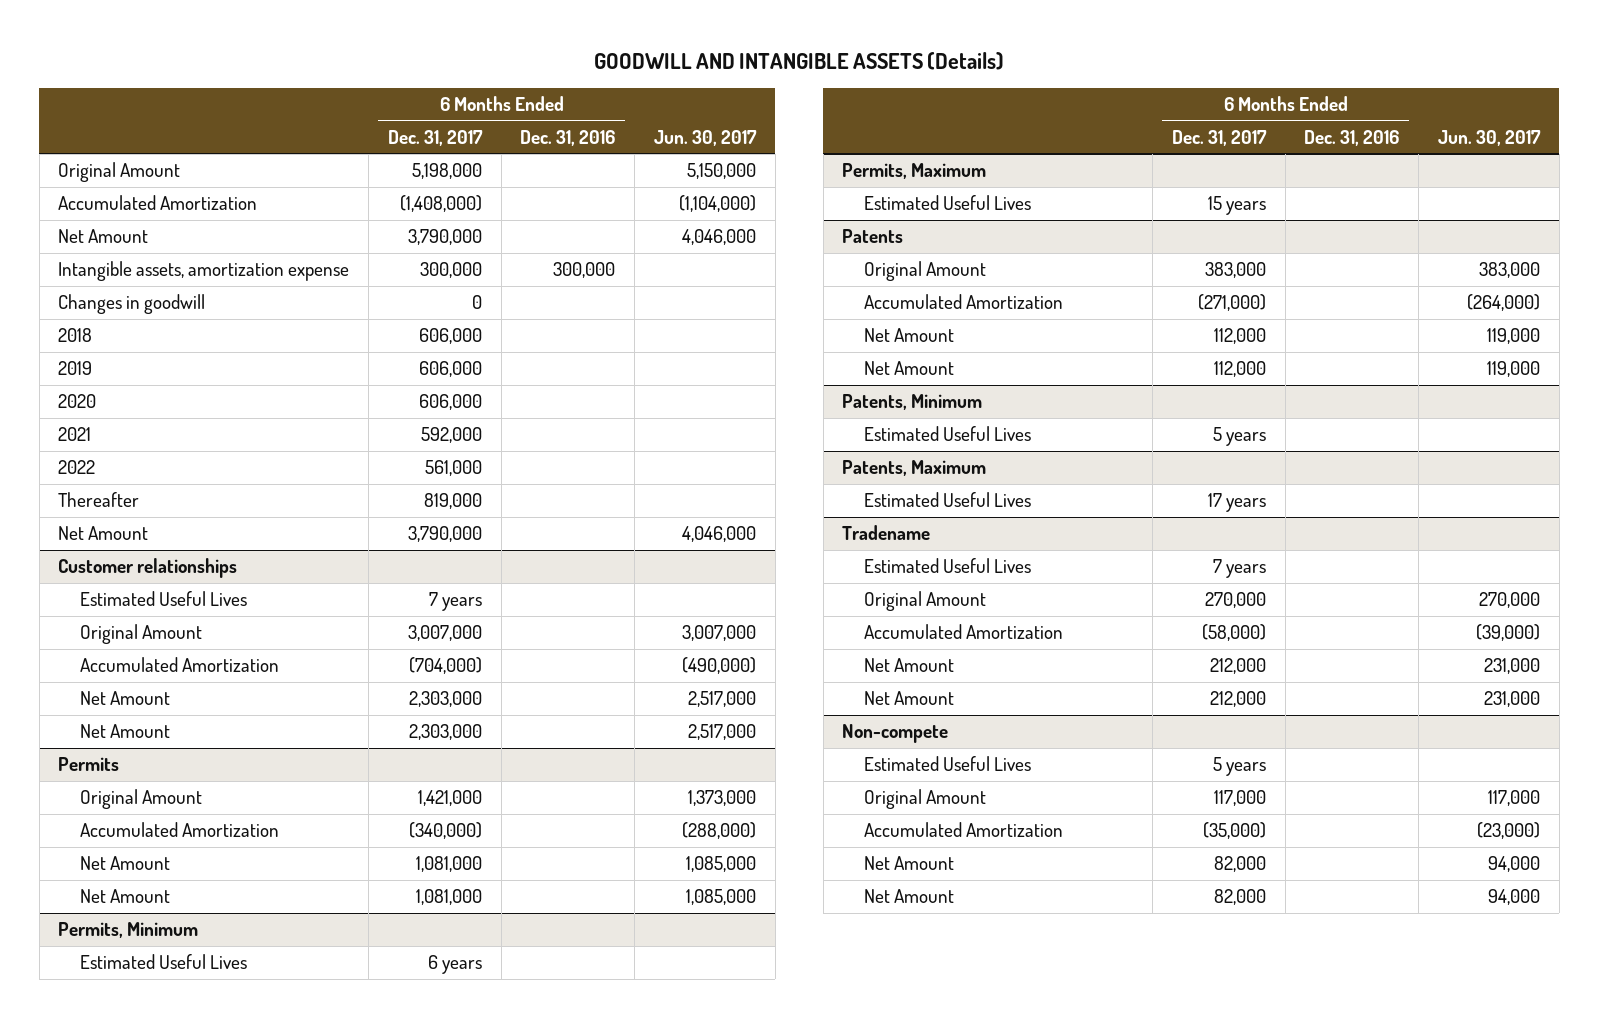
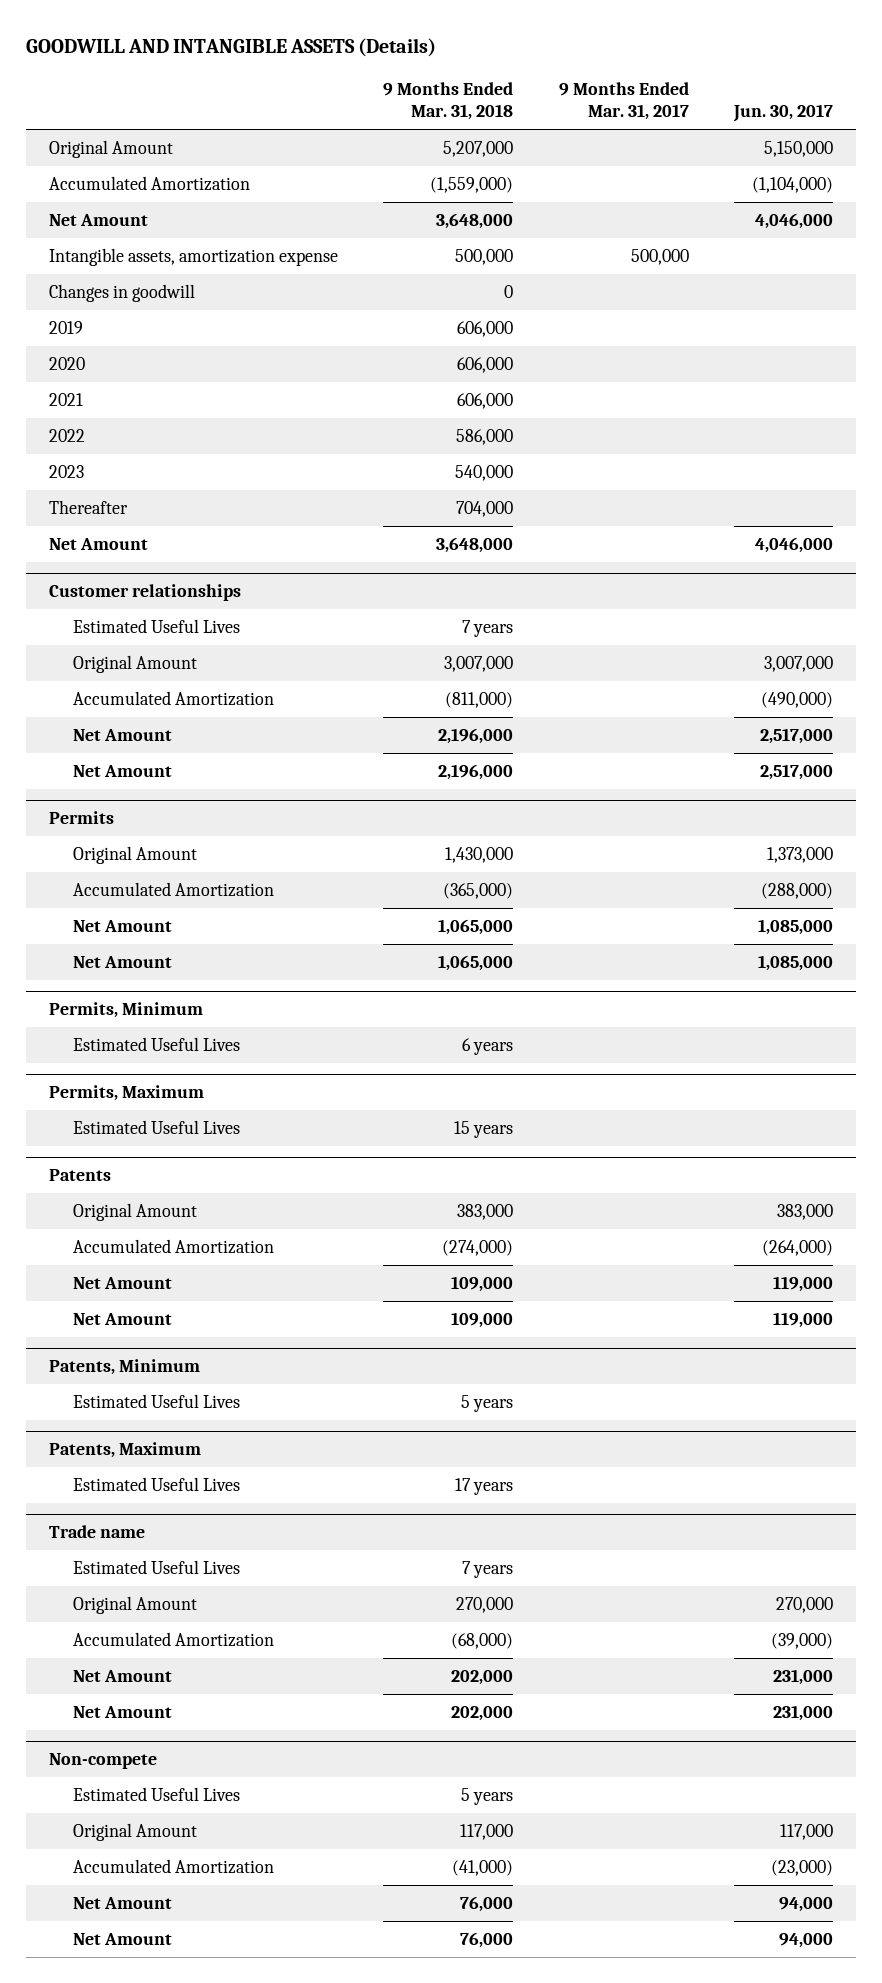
- | 6 Months Ended Dec. 31, 2017 | 6 Months Ended Dec. 31, 2016 | Jun. 30, 2017
+ | 9 Months Ended Mar. 31, 2018 | 9 Months Ended Mar. 31, 2017 | Jun. 30, 2017
- 2018 | 606,000 | |
+ 2023 | 540,000 | |
- Tradename
+ Trade name

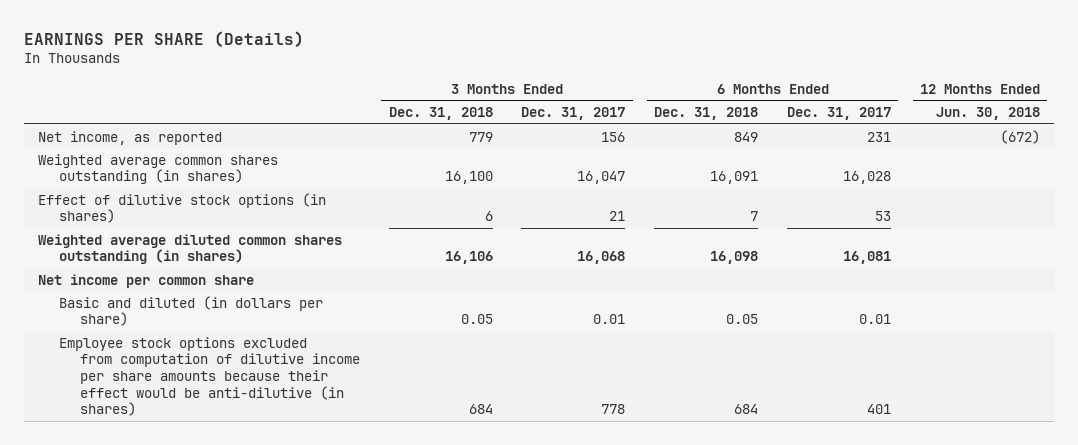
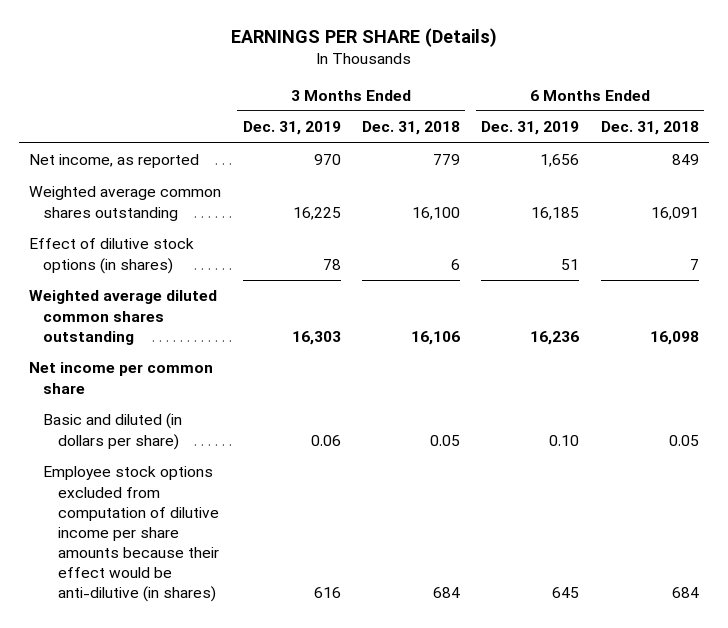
- | 3 Months Ended Dec. 31, 2018 | 3 Months Ended Dec. 31, 2017 | 6 Months Ended Dec. 31, 2018 | 6 Months Ended Dec. 31, 2017 | 12 Months Ended Jun. 30, 2018
+ | 3 Months Ended Dec. 31, 2019 | 3 Months Ended Dec. 31, 2018 | 6 Months Ended Dec. 31, 2019 | 6 Months Ended Dec. 31, 2018
- Weighted average common shares outstanding (in shares) | 16,100 | 16,047 | 16,091 | 16,028 |
+ Weighted average common shares outstanding | 16,225 | 16,100 | 16,185 | 16,091
- Weighted average diluted common shares outstanding (in shares) | 16,106 | 16,068 | 16,098 | 16,081 |
+ Weighted average diluted common shares outstanding | 16,303 | 16,106 | 16,236 | 16,098

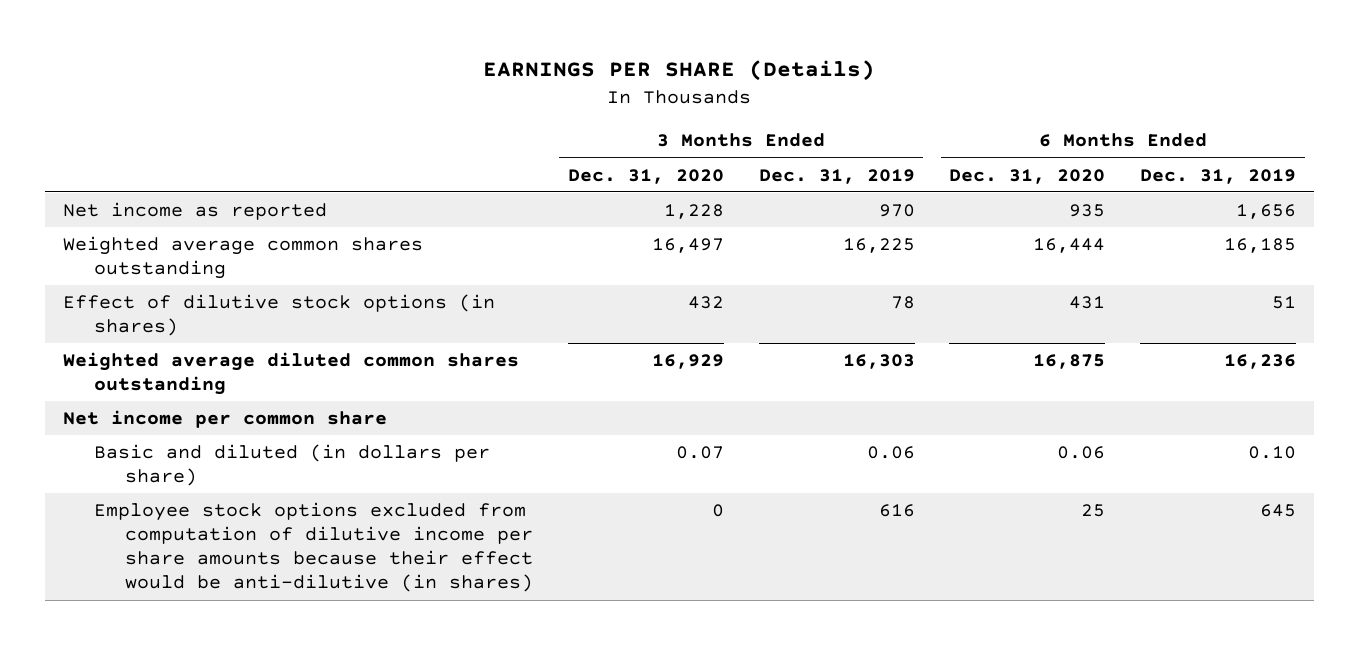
- | 3 Months Ended Dec. 31, 2019 | 3 Months Ended Dec. 31, 2018 | 6 Months Ended Dec. 31, 2019 | 6 Months Ended Dec. 31, 2018
+ | 3 Months Ended Dec. 31, 2020 | 3 Months Ended Dec. 31, 2019 | 6 Months Ended Dec. 31, 2020 | 6 Months Ended Dec. 31, 2019
- Net income, as reported | 970 | 779 | 1,656 | 849
+ Net income as reported | 1,228 | 970 | 935 | 1,656

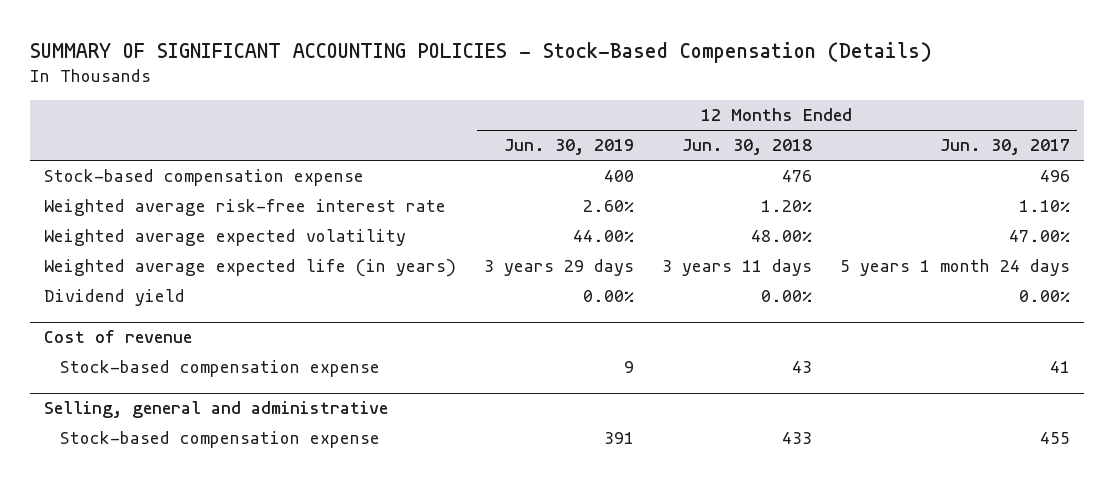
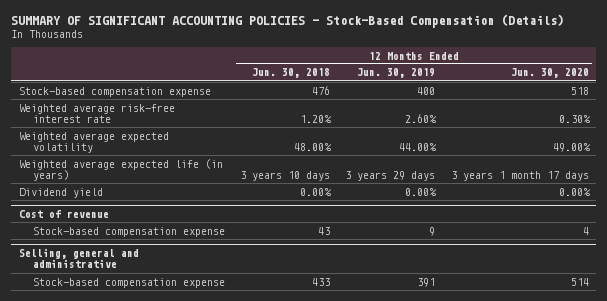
- | 12 Months Ended Jun. 30, 2019 | 12 Months Ended Jun. 30, 2018 | 12 Months Ended Jun. 30, 2017
+ | 12 Months Ended Jun. 30, 2018 | 12 Months Ended Jun. 30, 2019 | 12 Months Ended Jun. 30, 2020
- Weighted average expected life (in years) | 3 years 29 days | 3 years 11 days | 5 years 1 month 24 days
+ Weighted average expected life (in years) | 3 years 10 days | 3 years 29 days | 3 years 1 month 17 days

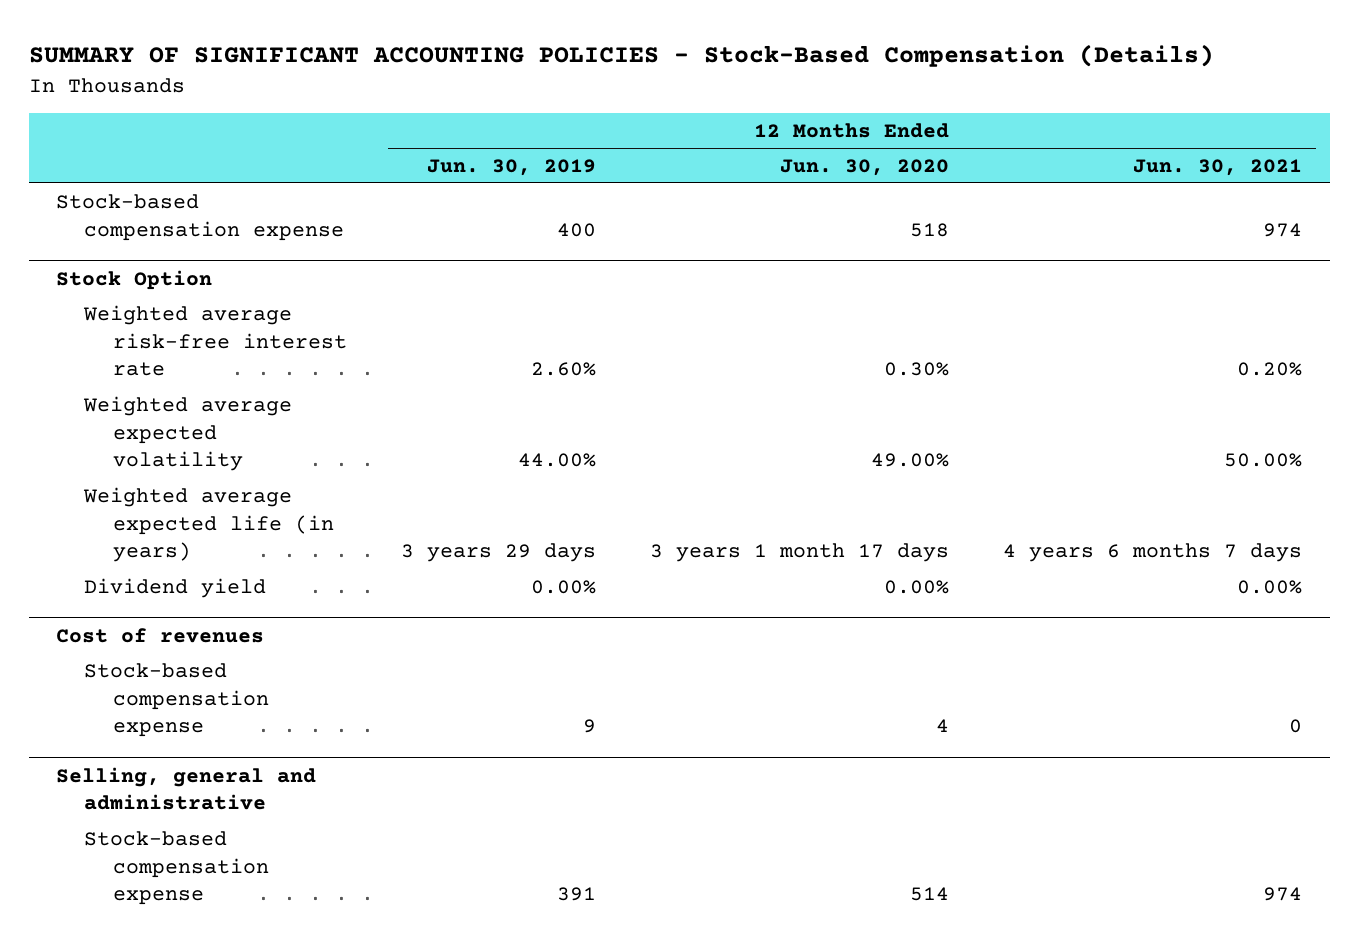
- | 12 Months Ended Jun. 30, 2018 | 12 Months Ended Jun. 30, 2019 | 12 Months Ended Jun. 30, 2020
+ | 12 Months Ended Jun. 30, 2019 | 12 Months Ended Jun. 30, 2020 | 12 Months Ended Jun. 30, 2021
+ Stock Option
- Cost of revenue
+ Cost of revenues

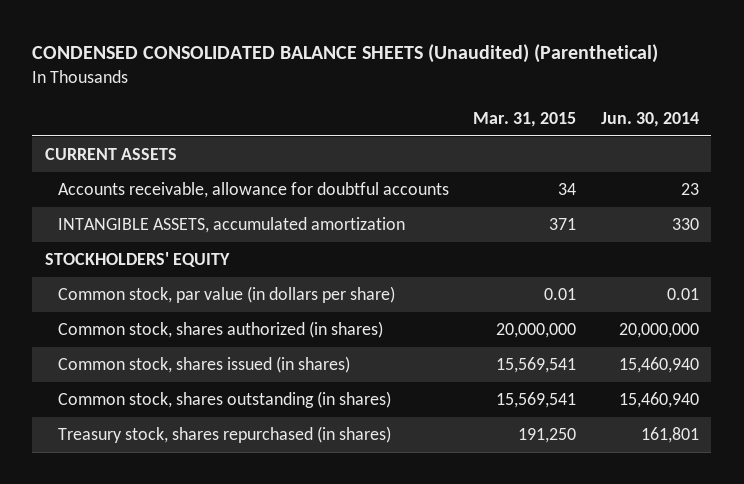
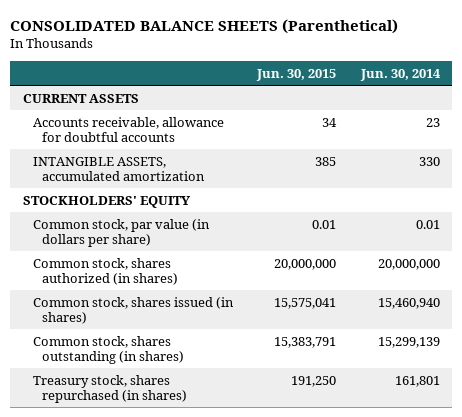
- CONDENSED CONSOLIDATED BALANCE SHEETS (Unaudited) (Parenthetical)
+ CONSOLIDATED BALANCE SHEETS (Parenthetical)
- | Mar. 31, 2015 | Jun. 30, 2014
+ | Jun. 30, 2015 | Jun. 30, 2014
- Common stock, shares outstanding (in shares) | 15,569,541 | 15,460,940
+ Common stock, shares outstanding (in shares) | 15,383,791 | 15,299,139

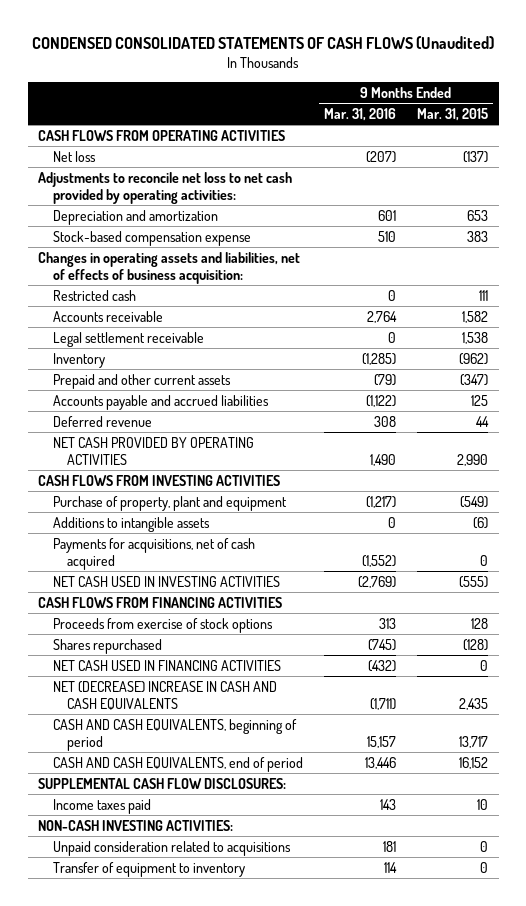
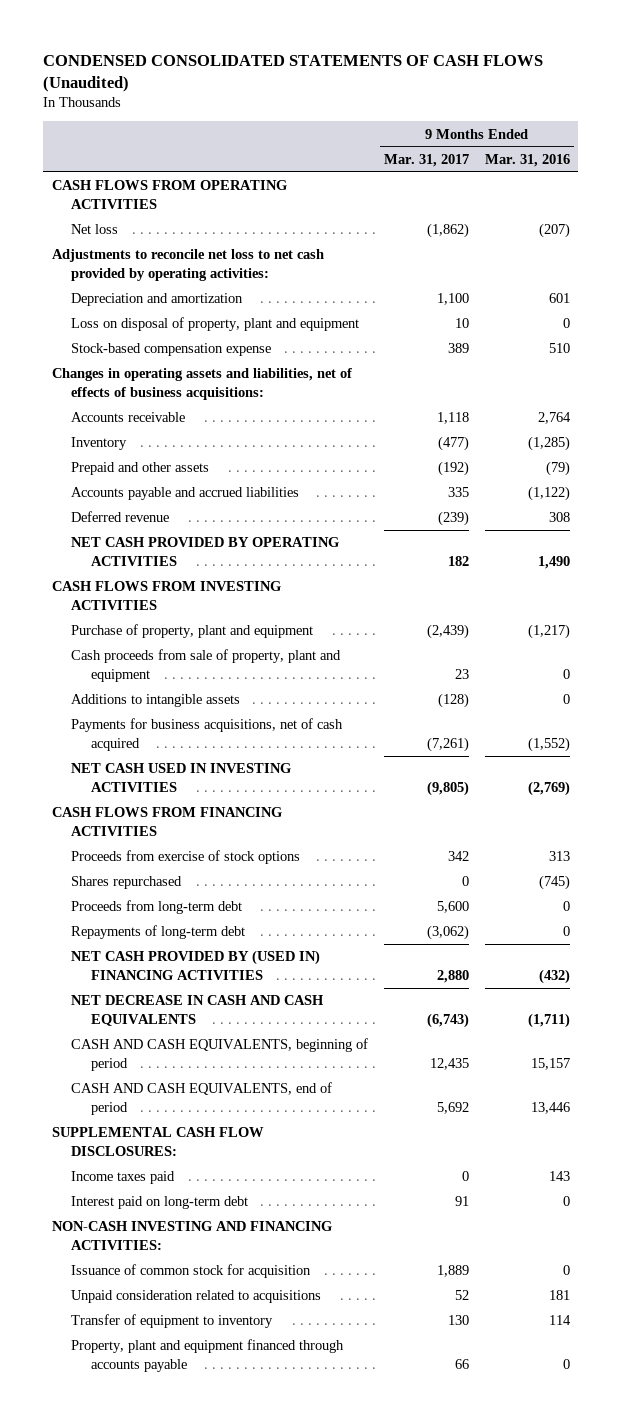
- | 9 Months Ended Mar. 31, 2016 | 9 Months Ended Mar. 31, 2015
+ | 9 Months Ended Mar. 31, 2017 | 9 Months Ended Mar. 31, 2016
+ Loss on disposal of property, plant and equipment | 10 | 0
- Changes in operating assets and liabilities, net of effects of business acquisition:
- Restricted cash | 0 | 111
+ Changes in operating assets and liabilities, net of effects of business acquisitions:
- Legal settlement receivable | 0 | 1,538
- Prepaid and other current assets | (79) | (347)
+ Prepaid and other assets | (192) | (79)
+ Cash proceeds from sale of property, plant and equipment | 23 | 0
- Payments for acquisitions, net of cash acquired | (1,552) | 0
+ Payments for business acquisitions, net of cash acquired | (7,261) | (1,552)
- NET CASH USED IN FINANCING ACTIVITIES | (432) | 0
- NET (DECREASE) INCREASE IN CASH AND CASH EQUIVALENTS | (1,711) | 2,435
+ Proceeds from long-term debt | 5,600 | 0
+ Repayments of long-term debt | (3,062) | 0
+ NET CASH PROVIDED BY (USED IN) FINANCING ACTIVITIES | 2,880 | (432)
+ NET DECREASE IN CASH AND CASH EQUIVALENTS | (6,743) | (1,711)
- NON-CASH INVESTING ACTIVITIES:
+ Interest paid on long-term debt | 91 | 0
+ NON-CASH INVESTING AND FINANCING ACTIVITIES:
+ Issuance of common stock for acquisition | 1,889 | 0
+ Property, plant and equipment financed through accounts payable | 66 | 0

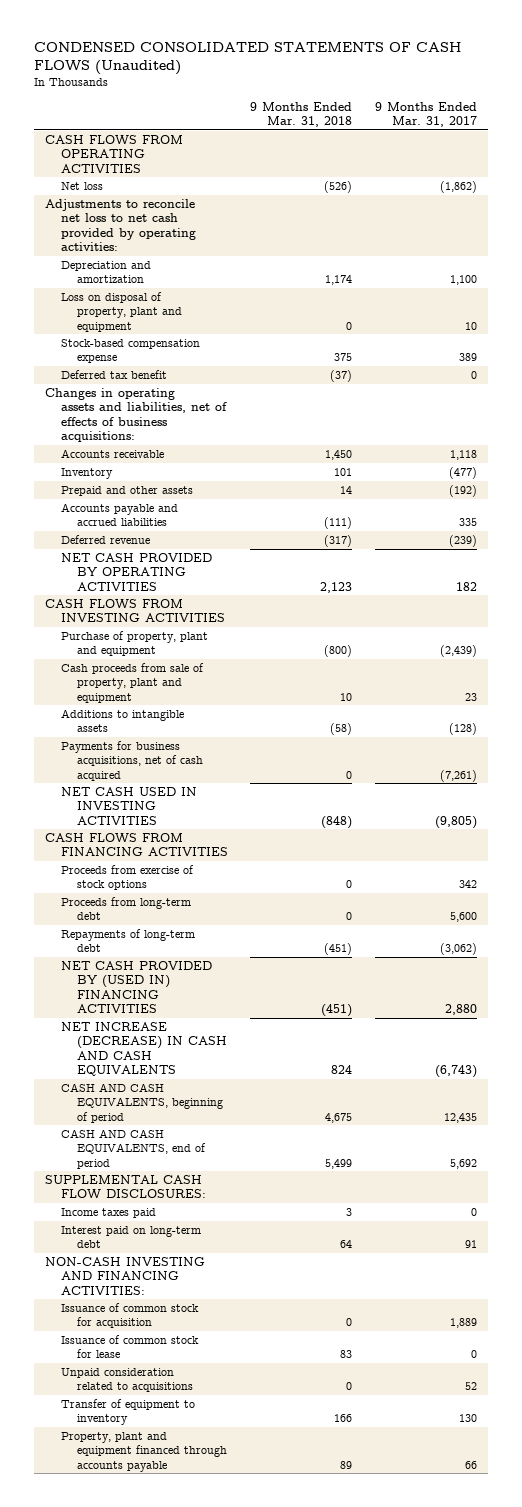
- | 9 Months Ended Mar. 31, 2017 | 9 Months Ended Mar. 31, 2016
+ | 9 Months Ended Mar. 31, 2018 | 9 Months Ended Mar. 31, 2017
+ Deferred tax benefit | (37) | 0
- Shares repurchased | 0 | (745)
- NET DECREASE IN CASH AND CASH EQUIVALENTS | (6,743) | (1,711)
+ NET INCREASE (DECREASE) IN CASH AND CASH EQUIVALENTS | 824 | (6,743)
+ Issuance of common stock for lease | 83 | 0

